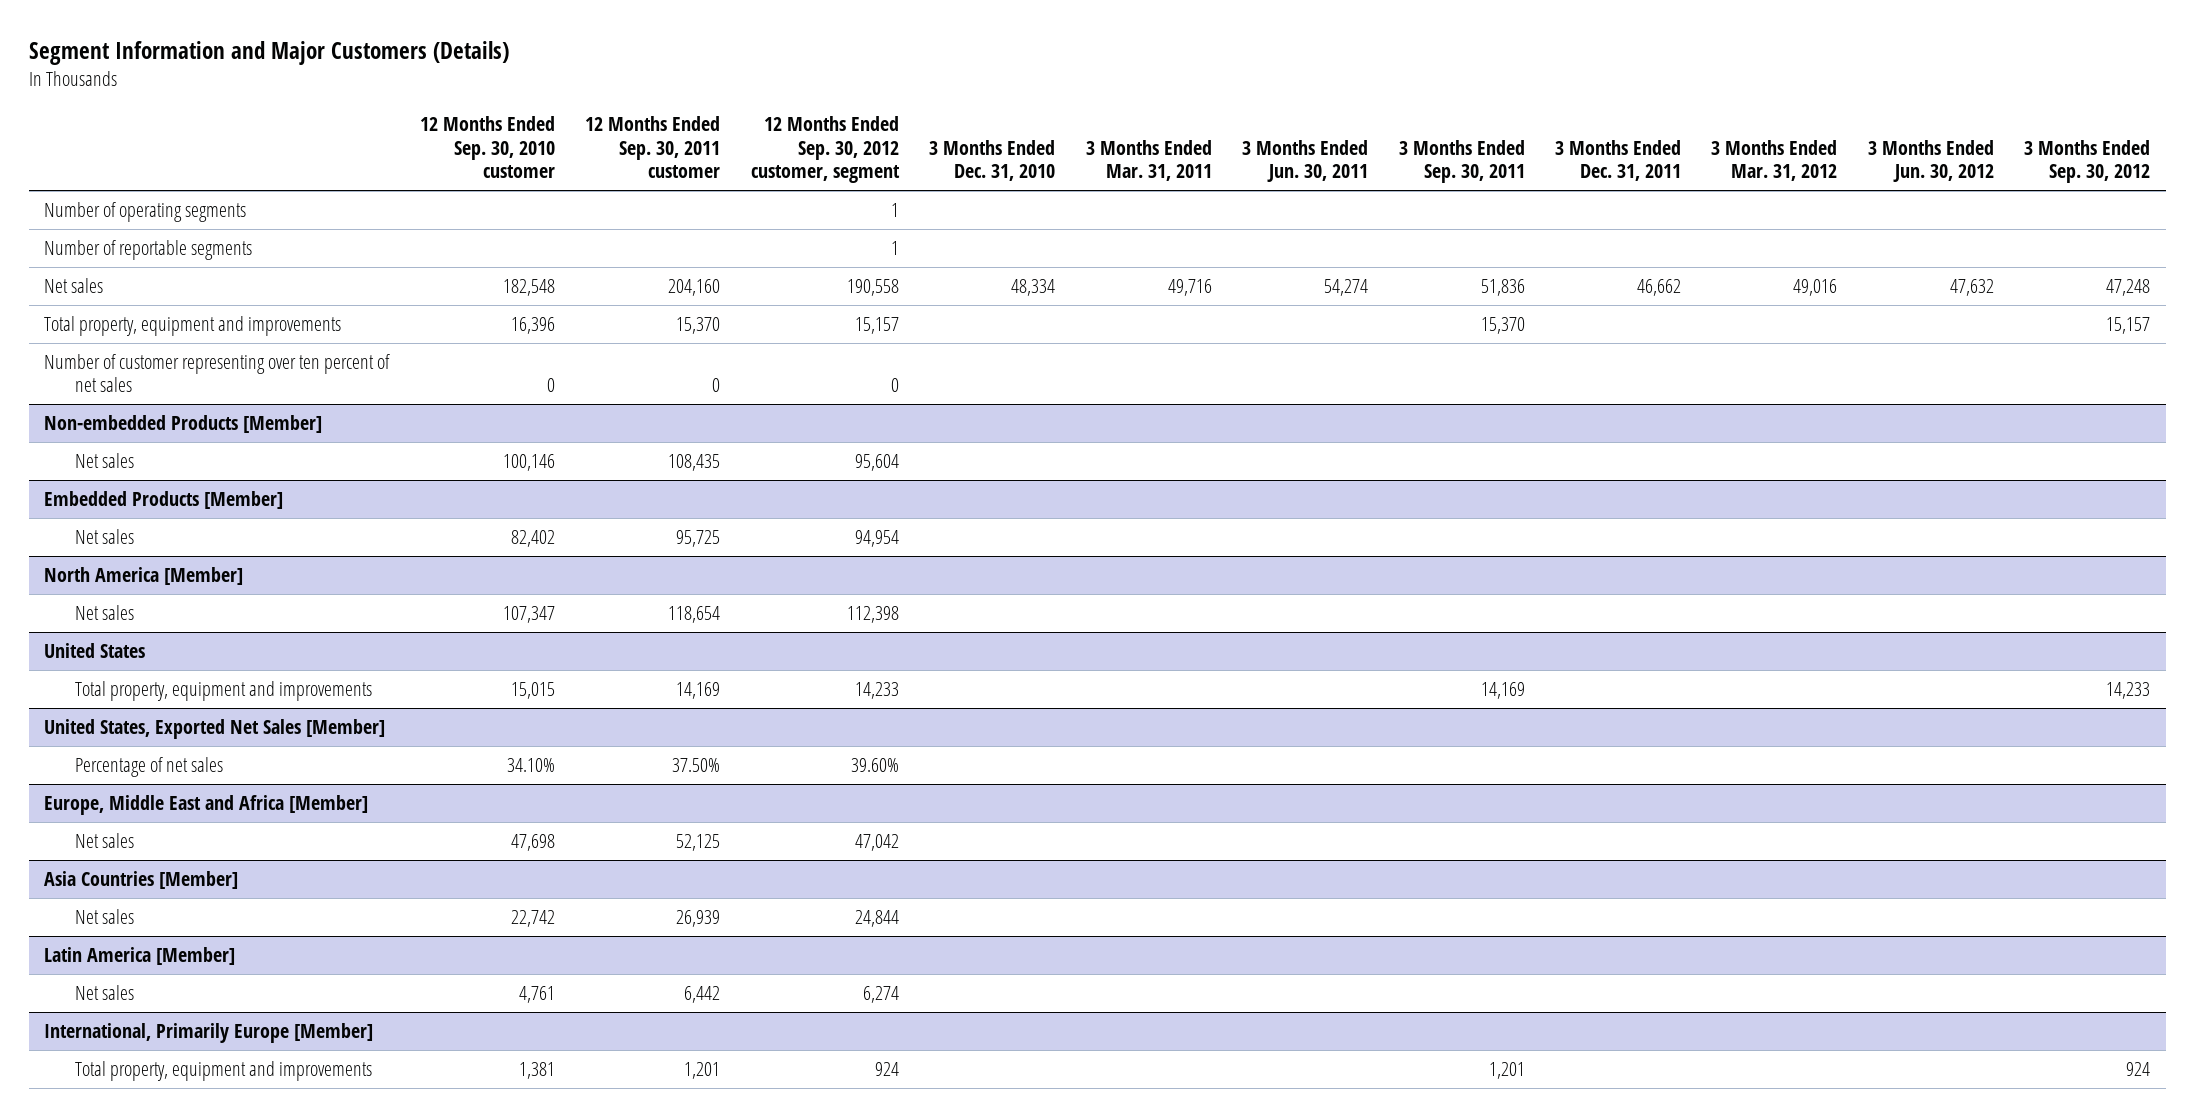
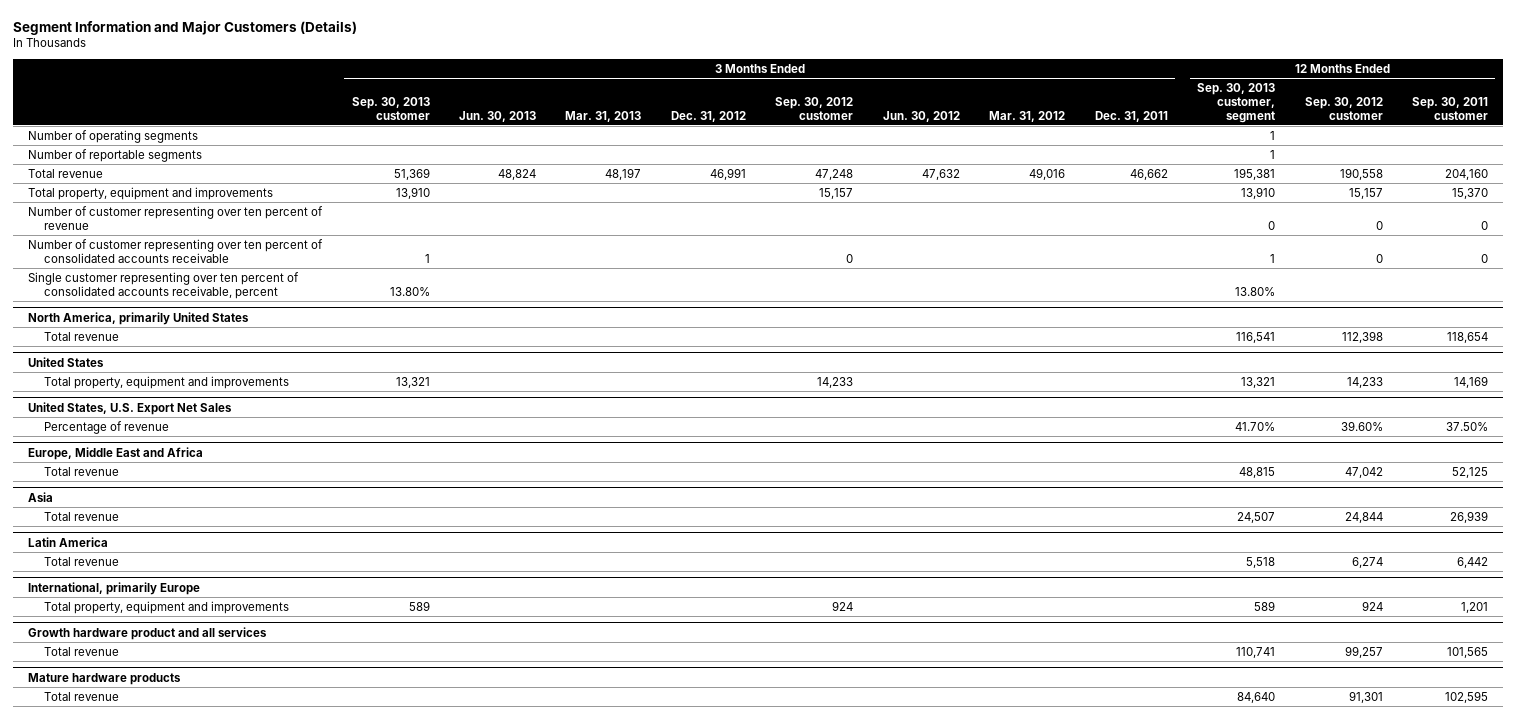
- | 12 Months Ended Sep. 30, 2010 customer | 12 Months Ended Sep. 30, 2011 customer | 12 Months Ended Sep. 30, 2012 customer, segment | 3 Months Ended Dec. 31, 2010 | 3 Months Ended Mar. 31, 2011 | 3 Months Ended Jun. 30, 2011 | 3 Months Ended Sep. 30, 2011 | 3 Months Ended Dec. 31, 2011 | 3 Months Ended Mar. 31, 2012 | 3 Months Ended Jun. 30, 2012 | 3 Months Ended Sep. 30, 2012
+ | 3 Months Ended Sep. 30, 2013 customer | 3 Months Ended Jun. 30, 2013 | 3 Months Ended Mar. 31, 2013 | 3 Months Ended Dec. 31, 2012 | 3 Months Ended Sep. 30, 2012 customer | 3 Months Ended Jun. 30, 2012 | 3 Months Ended Mar. 31, 2012 | 3 Months Ended Dec. 31, 2011 | 12 Months Ended Sep. 30, 2013 customer, segment | 12 Months Ended Sep. 30, 2012 customer | 12 Months Ended Sep. 30, 2011 customer
- Net sales | 182,548 | 204,160 | 190,558 | 48,334 | 49,716 | 54,274 | 51,836 | 46,662 | 49,016 | 47,632 | 47,248
+ Total revenue | 51,369 | 48,824 | 48,197 | 46,991 | 47,248 | 47,632 | 49,016 | 46,662 | 195,381 | 190,558 | 204,160
- Number of customer representing over ten percent of net sales | 0 | 0 | 0 | | | | | | | |
- Non-embedded Products [Member]
- Net sales | 100,146 | 108,435 | 95,604 | | | | | | | |
- Embedded Products [Member]
- Net sales | 82,402 | 95,725 | 94,954 | | | | | | | |
- North America [Member]
- Net sales | 107,347 | 118,654 | 112,398 | | | | | | | |
+ Number of customer representing over ten percent of revenue | | | | | | | | | 0 | 0 | 0
+ Number of customer representing over ten percent of consolidated accounts receivable | 1 | | | | 0 | | | | 1 | 0 | 0
+ Single customer representing over ten percent of consolidated accounts receivable, percent | 13.80% | | | | | | | | 13.80% | |
+ North America, primarily United States
+ Total revenue | | | | | | | | | 116,541 | 112,398 | 118,654
- United States, Exported Net Sales [Member]
- Percentage of net sales | 34.10% | 37.50% | 39.60% | | | | | | | |
- Europe, Middle East and Africa [Member]
- Net sales | 47,698 | 52,125 | 47,042 | | | | | | | |
- Asia Countries [Member]
- Net sales | 22,742 | 26,939 | 24,844 | | | | | | | |
- Latin America [Member]
- Net sales | 4,761 | 6,442 | 6,274 | | | | | | | |
- International, Primarily Europe [Member]
+ United States, U.S. Export Net Sales
+ Percentage of revenue | | | | | | | | | 41.70% | 39.60% | 37.50%
+ Europe, Middle East and Africa
+ Total revenue | | | | | | | | | 48,815 | 47,042 | 52,125
+ Asia
+ Total revenue | | | | | | | | | 24,507 | 24,844 | 26,939
+ Latin America
+ Total revenue | | | | | | | | | 5,518 | 6,274 | 6,442
+ International, primarily Europe
+ Growth hardware product and all services
+ Total revenue | | | | | | | | | 110,741 | 99,257 | 101,565
+ Mature hardware products
+ Total revenue | | | | | | | | | 84,640 | 91,301 | 102,595

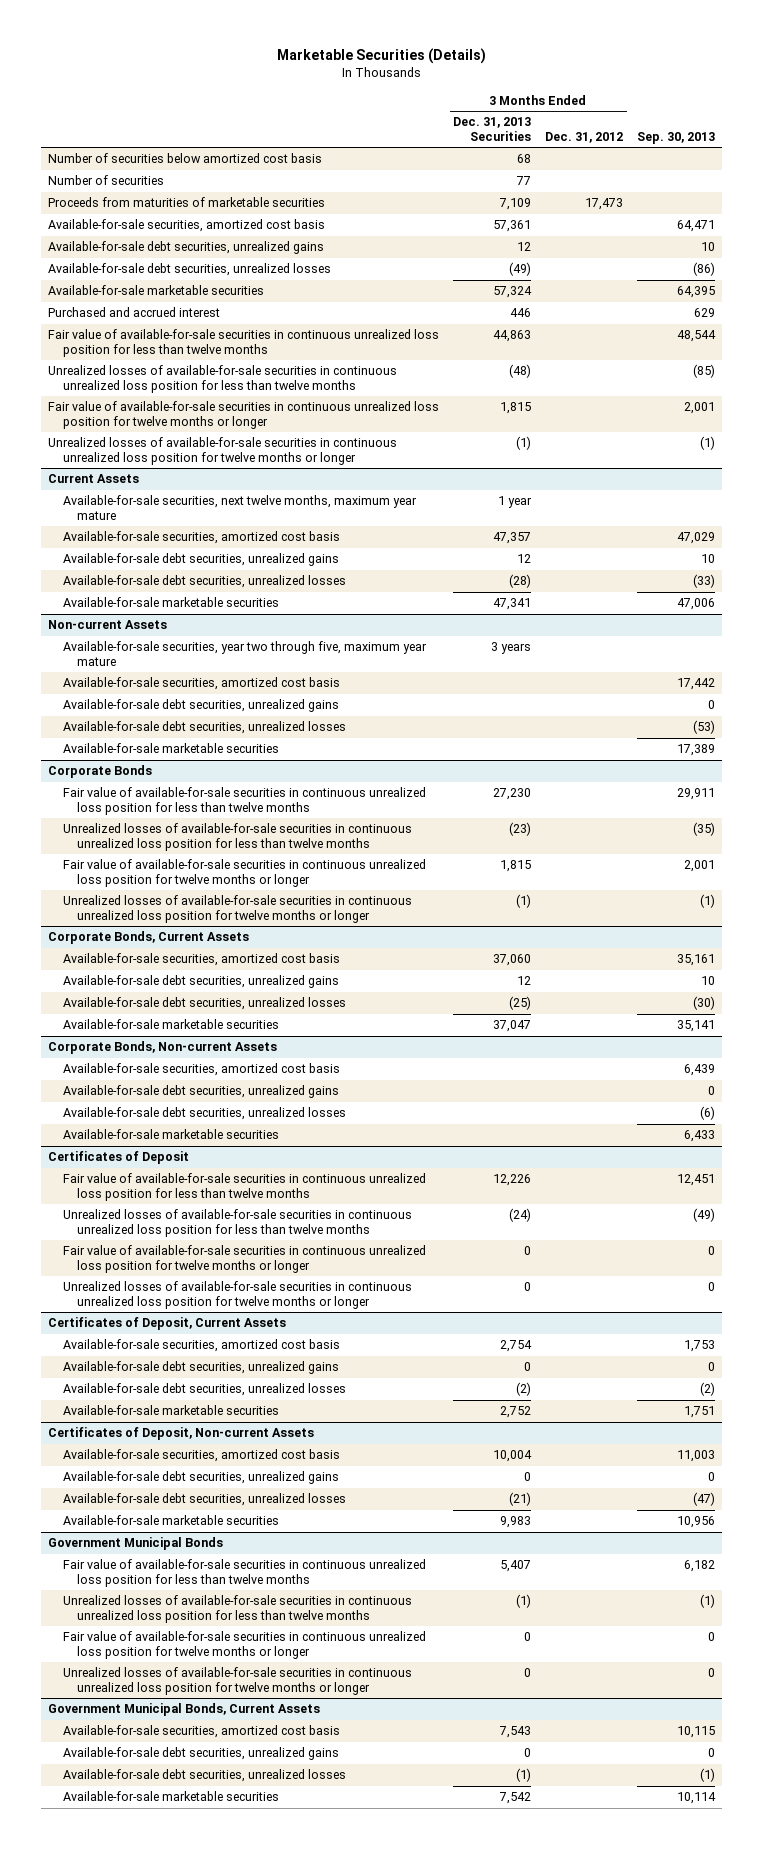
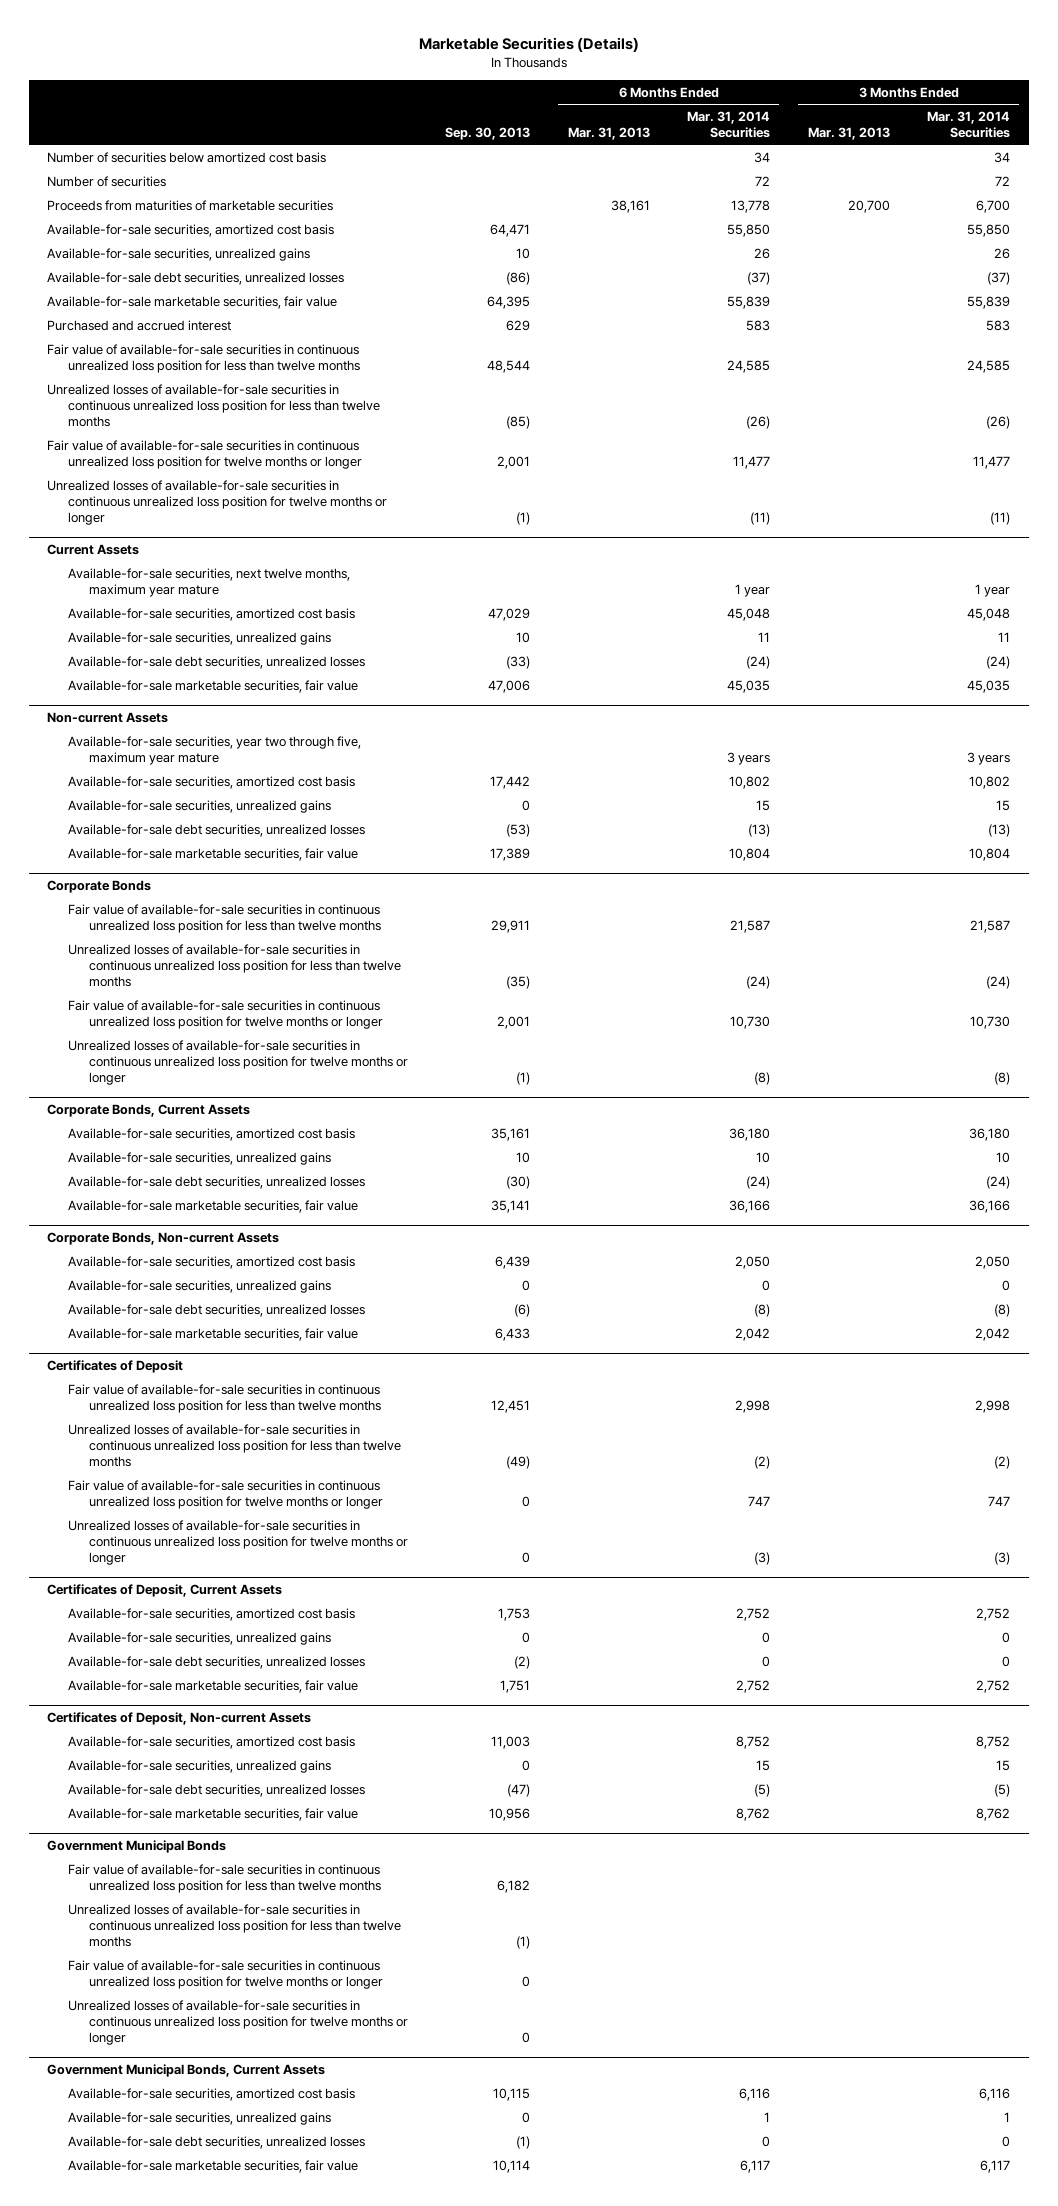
- | 3 Months Ended Dec. 31, 2013 Securities | 3 Months Ended Dec. 31, 2012 | Sep. 30, 2013
+ | Sep. 30, 2013 | 6 Months Ended Mar. 31, 2013 | 6 Months Ended Mar. 31, 2014 Securities | 3 Months Ended Mar. 31, 2013 | 3 Months Ended Mar. 31, 2014 Securities
- Available-for-sale debt securities, unrealized gains | 12 | | 10
+ Available-for-sale securities, unrealized gains | 10 | | 26 | | 26
- Available-for-sale marketable securities | 57,324 | | 64,395
+ Available-for-sale marketable securities, fair value | 64,395 | | 55,839 | | 55,839
@ Current Assets
- Available-for-sale debt securities, unrealized gains | 12 | | 10
+ Available-for-sale securities, unrealized gains | 10 | | 11 | | 11
- Available-for-sale marketable securities | 47,341 | | 47,006
+ Available-for-sale marketable securities, fair value | 47,006 | | 45,035 | | 45,035
@ Non-current Assets
- Available-for-sale debt securities, unrealized gains | | | 0
+ Available-for-sale securities, unrealized gains | 0 | | 15 | | 15
- Available-for-sale marketable securities | | | 17,389
+ Available-for-sale marketable securities, fair value | 17,389 | | 10,804 | | 10,804
@ Corporate Bonds, Current Assets
- Available-for-sale debt securities, unrealized gains | 12 | | 10
+ Available-for-sale securities, unrealized gains | 10 | | 10 | | 10
- Available-for-sale marketable securities | 37,047 | | 35,141
+ Available-for-sale marketable securities, fair value | 35,141 | | 36,166 | | 36,166
@ Corporate Bonds, Non-current Assets
- Available-for-sale debt securities, unrealized gains | | | 0
+ Available-for-sale securities, unrealized gains | 0 | | 0 | | 0
- Available-for-sale marketable securities | | | 6,433
+ Available-for-sale marketable securities, fair value | 6,433 | | 2,042 | | 2,042
@ Certificates of Deposit, Current Assets
- Available-for-sale debt securities, unrealized gains | 0 | | 0
+ Available-for-sale securities, unrealized gains | 0 | | 0 | | 0
- Available-for-sale marketable securities | 2,752 | | 1,751
+ Available-for-sale marketable securities, fair value | 1,751 | | 2,752 | | 2,752
@ Certificates of Deposit, Non-current Assets
- Available-for-sale debt securities, unrealized gains | 0 | | 0
+ Available-for-sale securities, unrealized gains | 0 | | 15 | | 15
- Available-for-sale marketable securities | 9,983 | | 10,956
+ Available-for-sale marketable securities, fair value | 10,956 | | 8,762 | | 8,762
@ Government Municipal Bonds, Current Assets
- Available-for-sale debt securities, unrealized gains | 0 | | 0
+ Available-for-sale securities, unrealized gains | 0 | | 1 | | 1
- Available-for-sale marketable securities | 7,542 | | 10,114
+ Available-for-sale marketable securities, fair value | 10,114 | | 6,117 | | 6,117

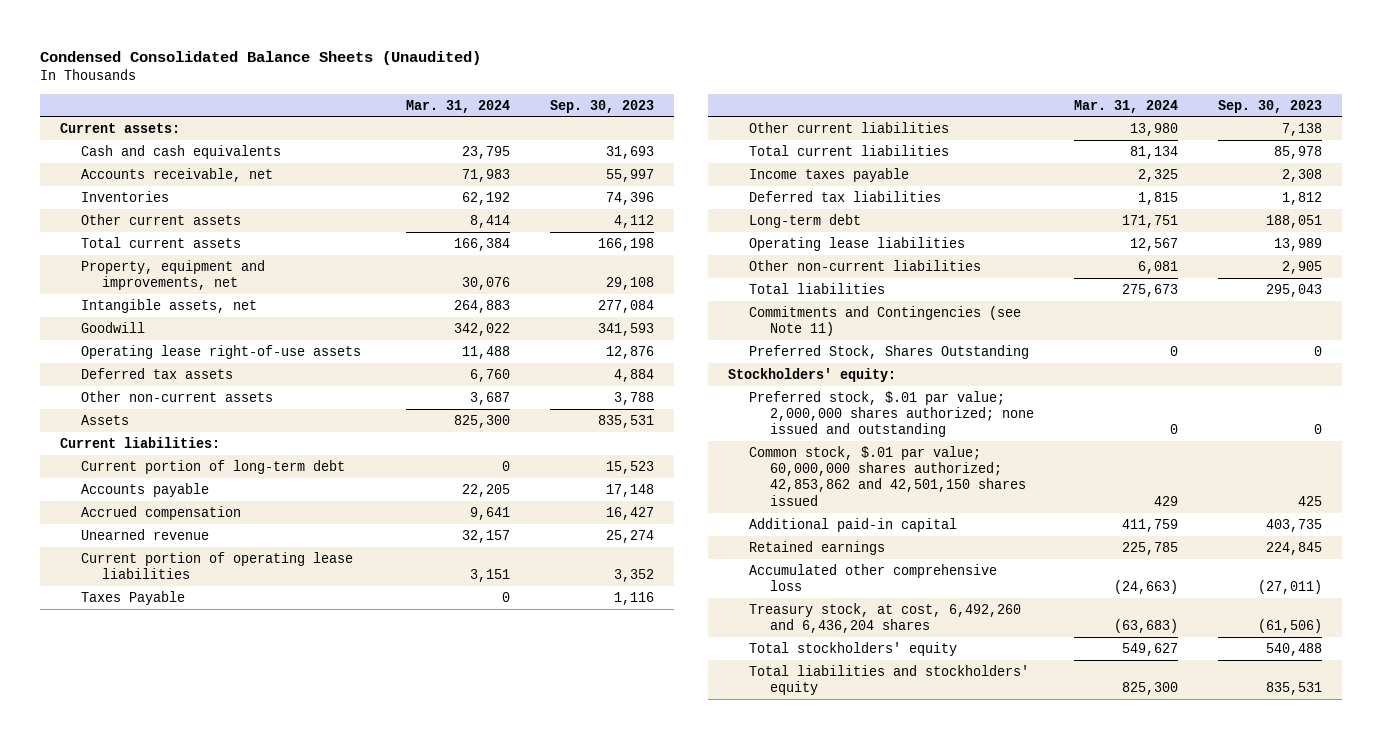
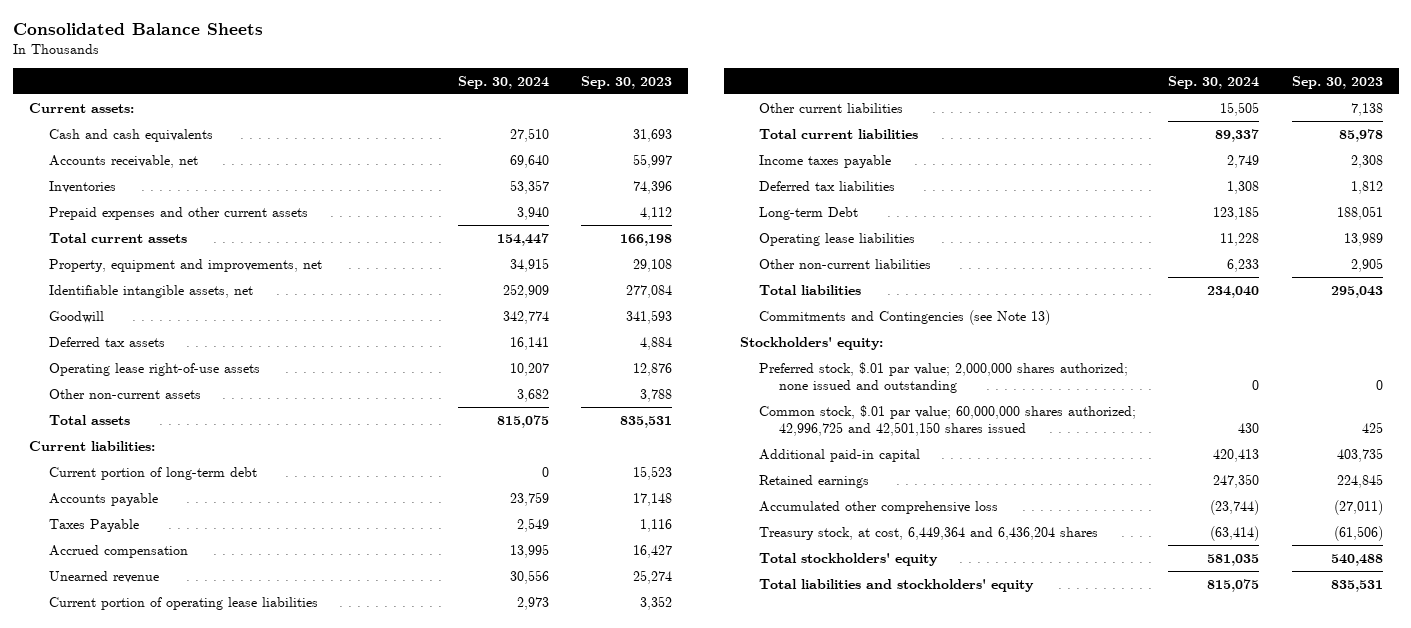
- Condensed Consolidated Balance Sheets (Unaudited)
+ Consolidated Balance Sheets
- | Mar. 31, 2024 | Sep. 30, 2023
+ | Sep. 30, 2024 | Sep. 30, 2023
- Other current assets | 8,414 | 4,112
+ Prepaid expenses and other current assets | 3,940 | 4,112
- Intangible assets, net | 264,883 | 277,084
+ Identifiable intangible assets, net | 252,909 | 277,084
moved down: Operating lease right-of-use assets | 10,207 | 12,876
- Assets | 825,300 | 835,531
+ Total assets | 815,075 | 835,531
moved up: Taxes Payable | 2,549 | 1,116
- Long-term debt | 171,751 | 188,051
+ Long-term Debt | 123,185 | 188,051
- Commitments and Contingencies (see Note 11)
- Preferred Stock, Shares Outstanding | 0 | 0
+ Commitments and Contingencies (see Note 13)
- Common stock, $.01 par value; 60,000,000 shares authorized; 42,853,862 and 42,501,150 shares issued | 429 | 425
+ Common stock, $.01 par value; 60,000,000 shares authorized; 42,996,725 and 42,501,150 shares issued | 430 | 425
- Treasury stock, at cost, 6,492,260 and 6,436,204 shares | (63,683) | (61,506)
+ Treasury stock, at cost, 6,449,364 and 6,436,204 shares | (63,414) | (61,506)

